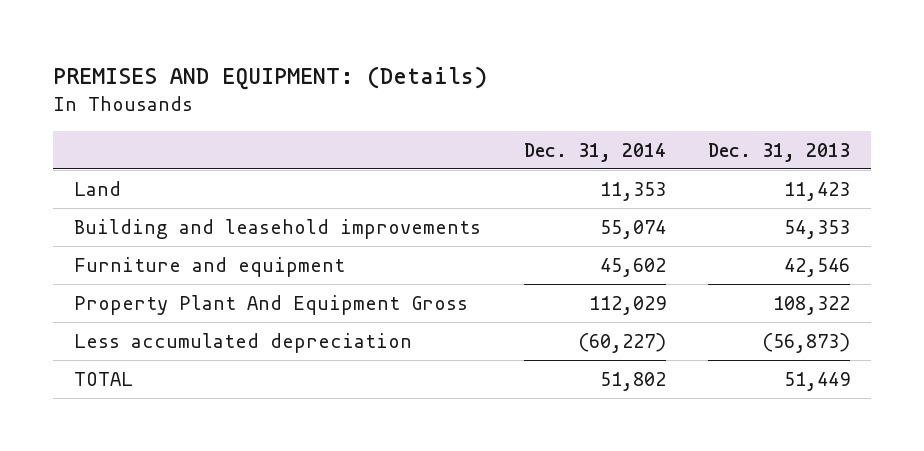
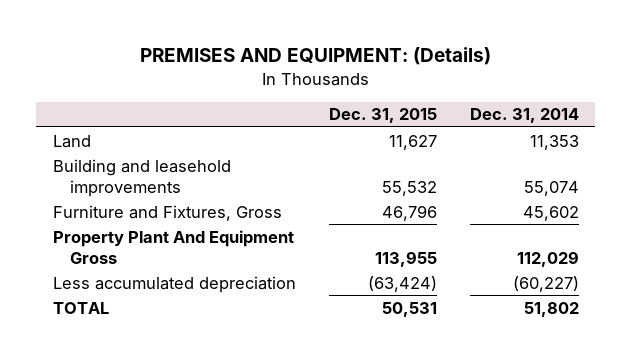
- | Dec. 31, 2014 | Dec. 31, 2013
+ | Dec. 31, 2015 | Dec. 31, 2014
- Furniture and equipment | 45,602 | 42,546
+ Furniture and Fixtures, Gross | 46,796 | 45,602

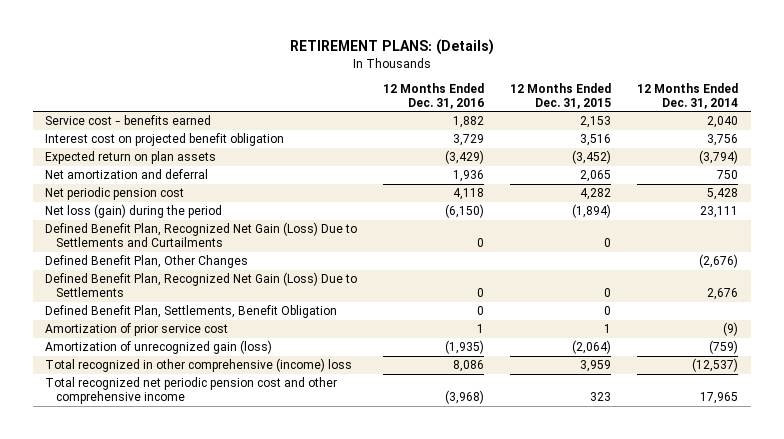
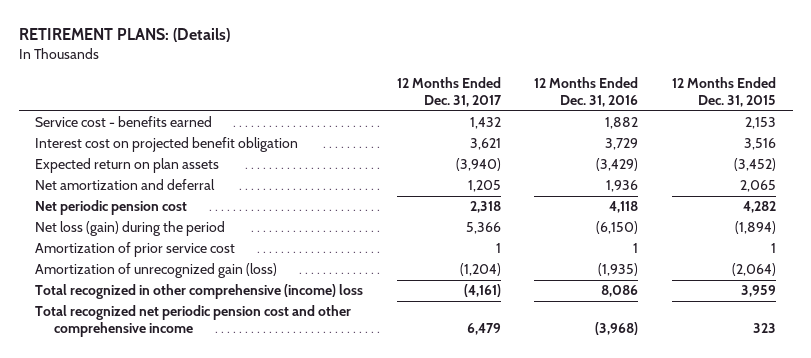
- | 12 Months Ended Dec. 31, 2016 | 12 Months Ended Dec. 31, 2015 | 12 Months Ended Dec. 31, 2014
+ | 12 Months Ended Dec. 31, 2017 | 12 Months Ended Dec. 31, 2016 | 12 Months Ended Dec. 31, 2015
- Defined Benefit Plan, Recognized Net Gain (Loss) Due to Settlements and Curtailments | 0 | 0 |
- Defined Benefit Plan, Other Changes | | | (2,676)
- Defined Benefit Plan, Recognized Net Gain (Loss) Due to Settlements | 0 | 0 | 2,676
- Defined Benefit Plan, Settlements, Benefit Obligation | 0 | 0 |

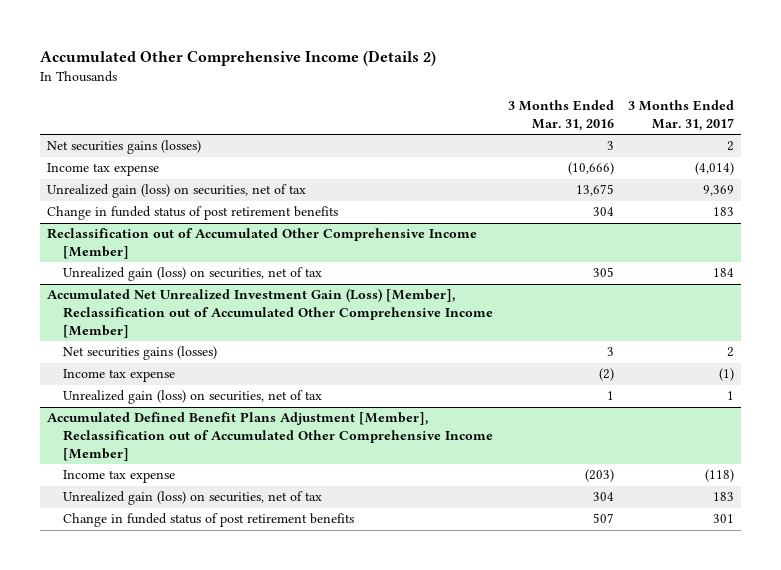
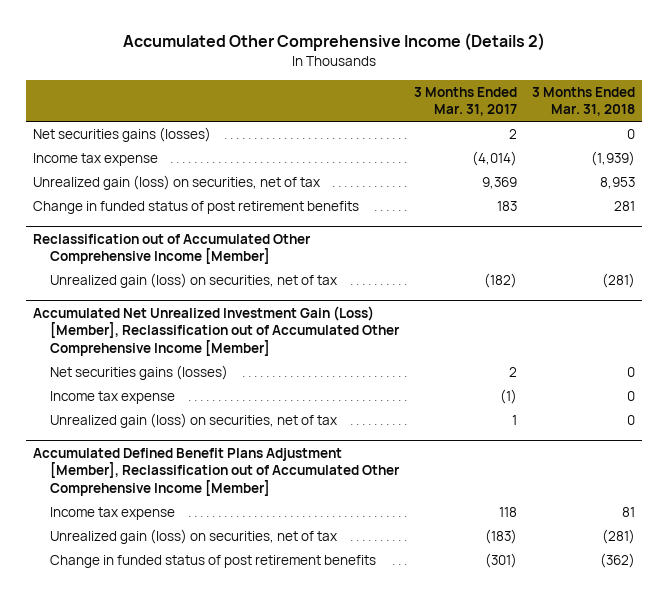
- | 3 Months Ended Mar. 31, 2016 | 3 Months Ended Mar. 31, 2017
+ | 3 Months Ended Mar. 31, 2017 | 3 Months Ended Mar. 31, 2018
@ Reclassification out of Accumulated Other Comprehensive Income [Member]
- Unrealized gain (loss) on securities, net of tax | 305 | 184
+ Unrealized gain (loss) on securities, net of tax | (182) | (281)
@ Accumulated Defined Benefit Plans Adjustment [Member], Reclassification out of Accumulated Other Comprehensive Income [Member]
- Income tax expense | (203) | (118)
- Unrealized gain (loss) on securities, net of tax | 304 | 183
- Change in funded status of post retirement benefits | 507 | 301
+ Income tax expense | 118 | 81
+ Unrealized gain (loss) on securities, net of tax | (183) | (281)
+ Change in funded status of post retirement benefits | (301) | (362)

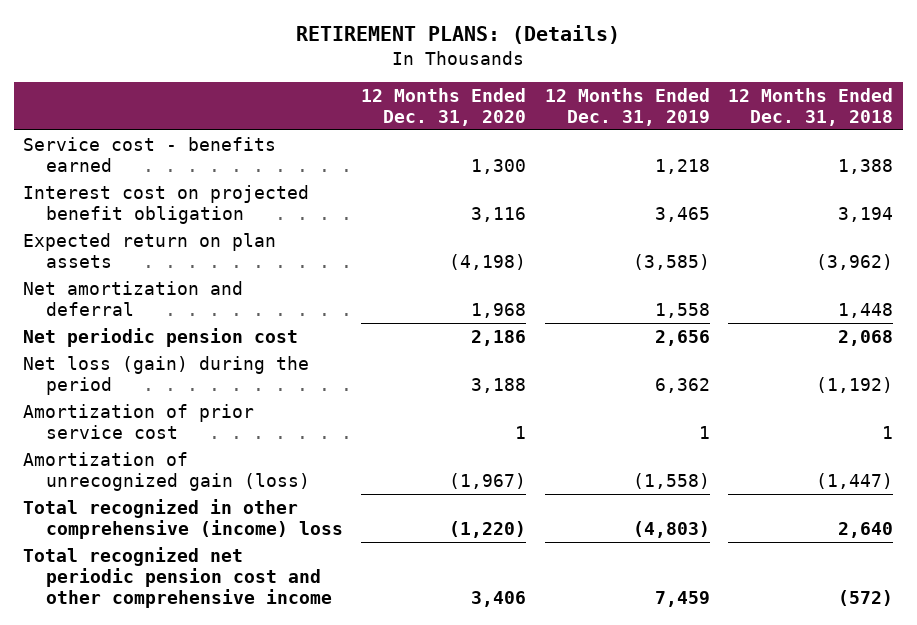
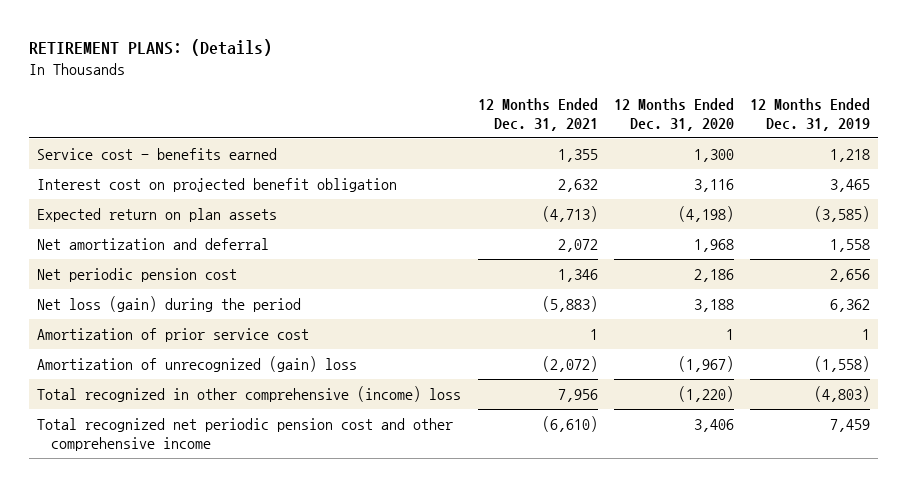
- | 12 Months Ended Dec. 31, 2020 | 12 Months Ended Dec. 31, 2019 | 12 Months Ended Dec. 31, 2018
+ | 12 Months Ended Dec. 31, 2021 | 12 Months Ended Dec. 31, 2020 | 12 Months Ended Dec. 31, 2019
- Amortization of unrecognized gain (loss) | (1,967) | (1,558) | (1,447)
+ Amortization of unrecognized (gain) loss | (2,072) | (1,967) | (1,558)

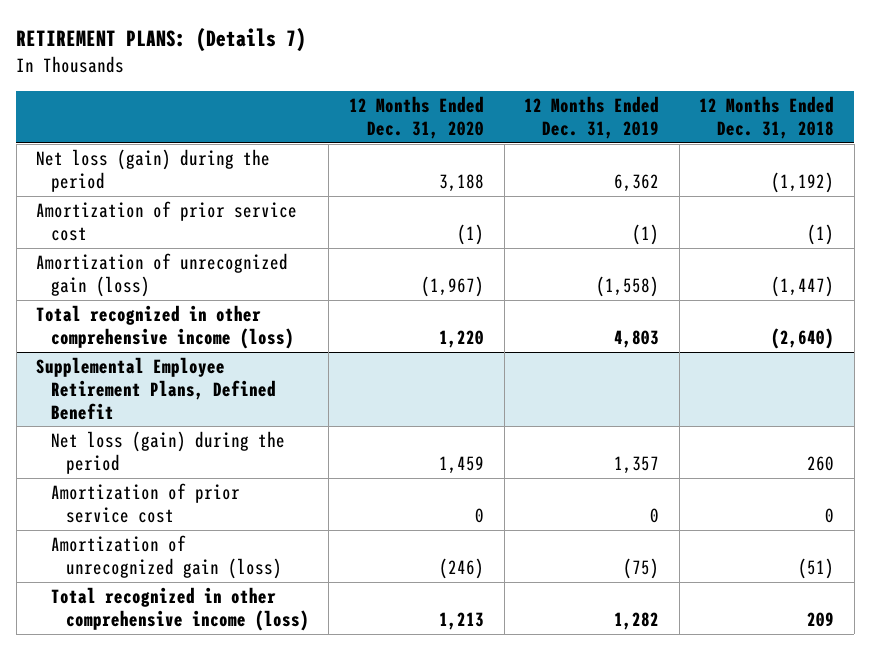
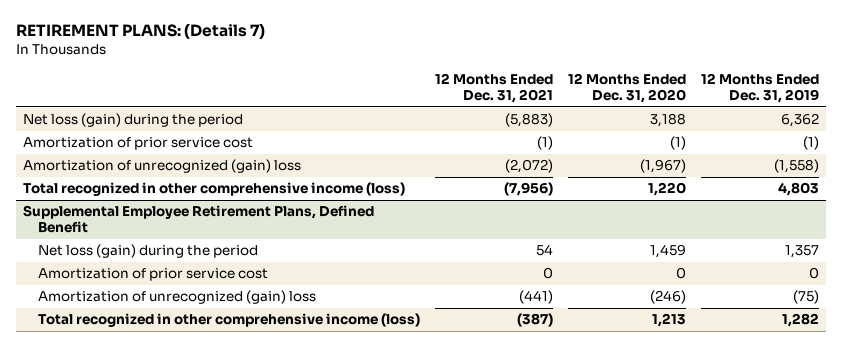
- | 12 Months Ended Dec. 31, 2020 | 12 Months Ended Dec. 31, 2019 | 12 Months Ended Dec. 31, 2018
+ | 12 Months Ended Dec. 31, 2021 | 12 Months Ended Dec. 31, 2020 | 12 Months Ended Dec. 31, 2019
- Amortization of unrecognized gain (loss) | (1,967) | (1,558) | (1,447)
+ Amortization of unrecognized (gain) loss | (2,072) | (1,967) | (1,558)
@ Supplemental Employee Retirement Plans, Defined Benefit
- Amortization of unrecognized gain (loss) | (246) | (75) | (51)
+ Amortization of unrecognized (gain) loss | (441) | (246) | (75)

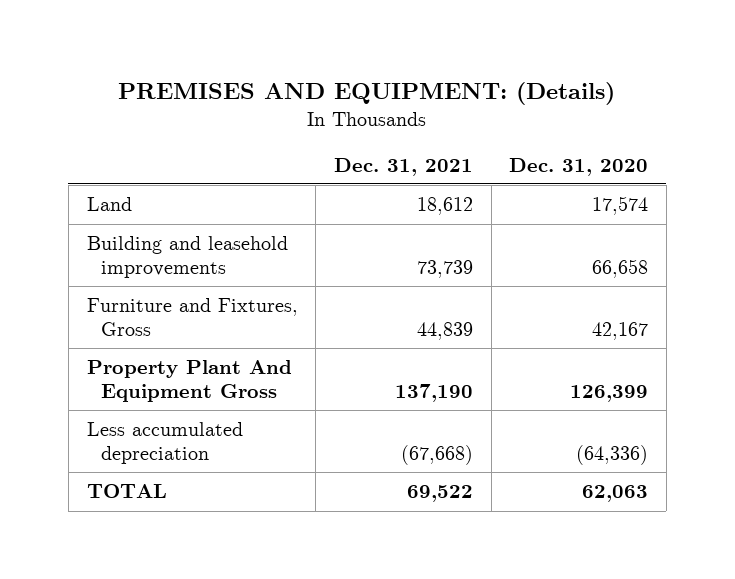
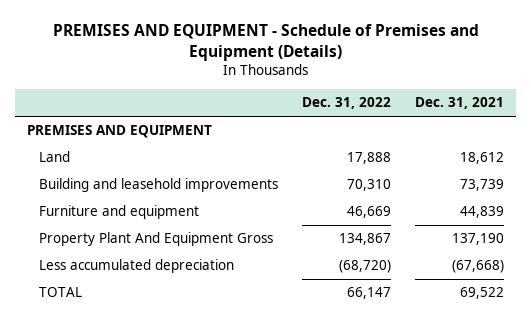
- PREMISES AND EQUIPMENT: (Details)
+ PREMISES AND EQUIPMENT - Schedule of Premises and Equipment (Details)
- | Dec. 31, 2021 | Dec. 31, 2020
+ | Dec. 31, 2022 | Dec. 31, 2021
+ PREMISES AND EQUIPMENT
- Furniture and Fixtures, Gross | 44,839 | 42,167
+ Furniture and equipment | 46,669 | 44,839

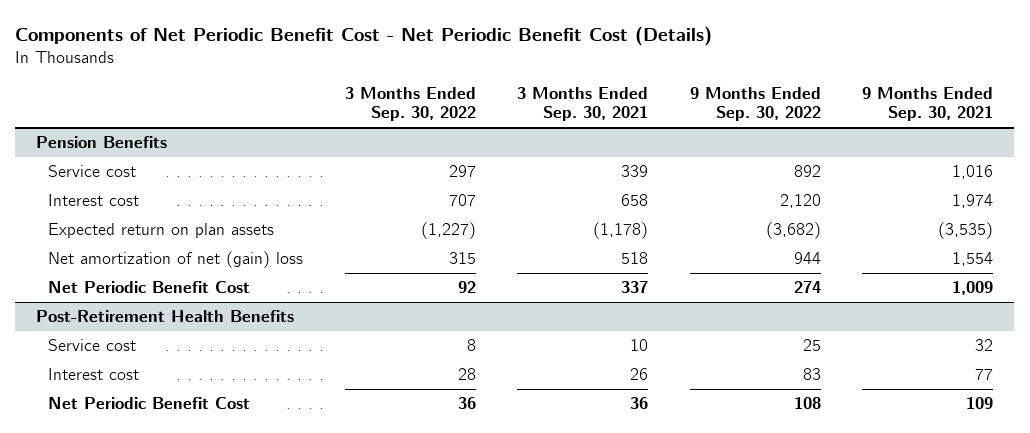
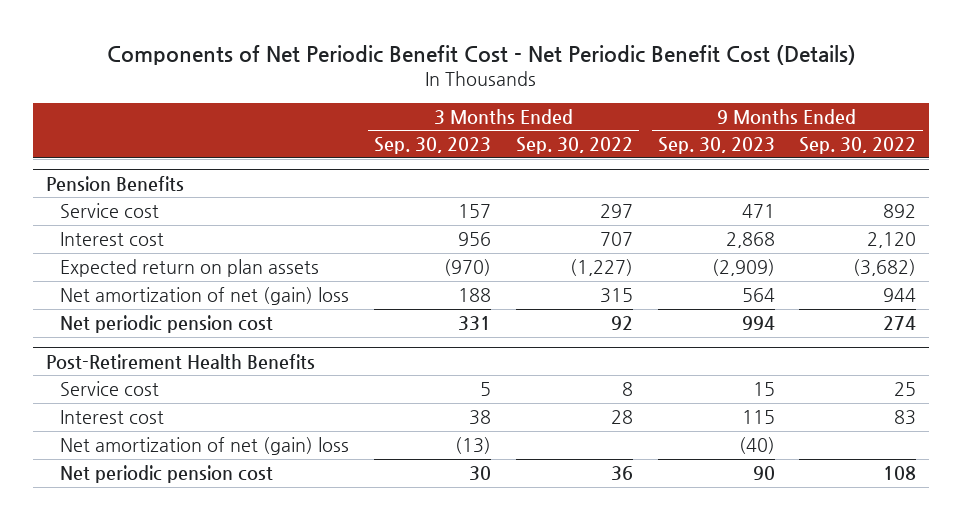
- | 3 Months Ended Sep. 30, 2022 | 3 Months Ended Sep. 30, 2021 | 9 Months Ended Sep. 30, 2022 | 9 Months Ended Sep. 30, 2021
+ | 3 Months Ended Sep. 30, 2023 | 3 Months Ended Sep. 30, 2022 | 9 Months Ended Sep. 30, 2023 | 9 Months Ended Sep. 30, 2022
@ Pension Benefits
- Net Periodic Benefit Cost | 92 | 337 | 274 | 1,009
+ Net periodic pension cost | 331 | 92 | 994 | 274
@ Post-Retirement Health Benefits
- Net Periodic Benefit Cost | 36 | 36 | 108 | 109
+ Net amortization of net (gain) loss | (13) | | (40) |
+ Net periodic pension cost | 30 | 36 | 90 | 108

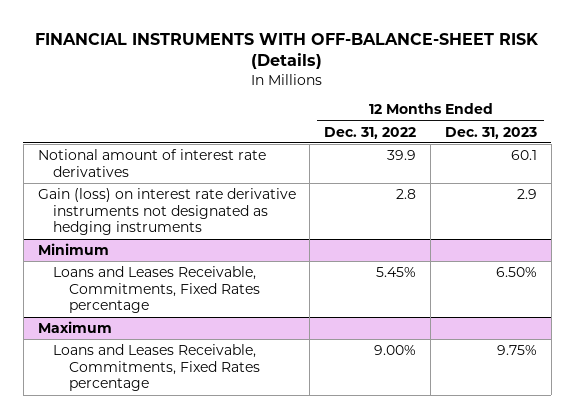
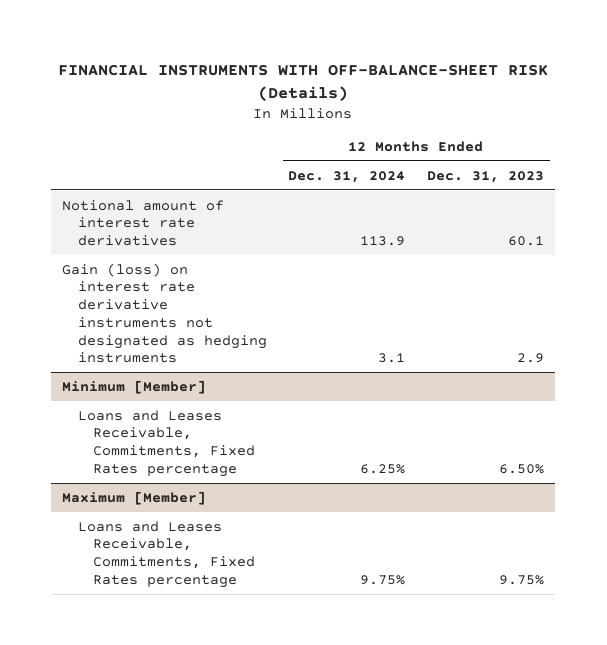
- | 12 Months Ended Dec. 31, 2022 | 12 Months Ended Dec. 31, 2023
+ | 12 Months Ended Dec. 31, 2024 | 12 Months Ended Dec. 31, 2023
- Minimum
+ Minimum [Member]
- Maximum
+ Maximum [Member]

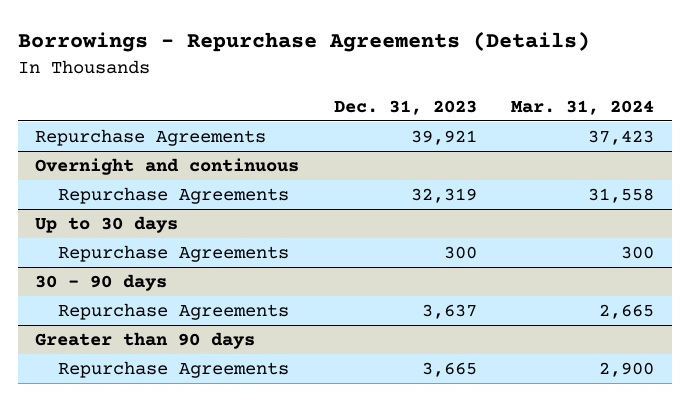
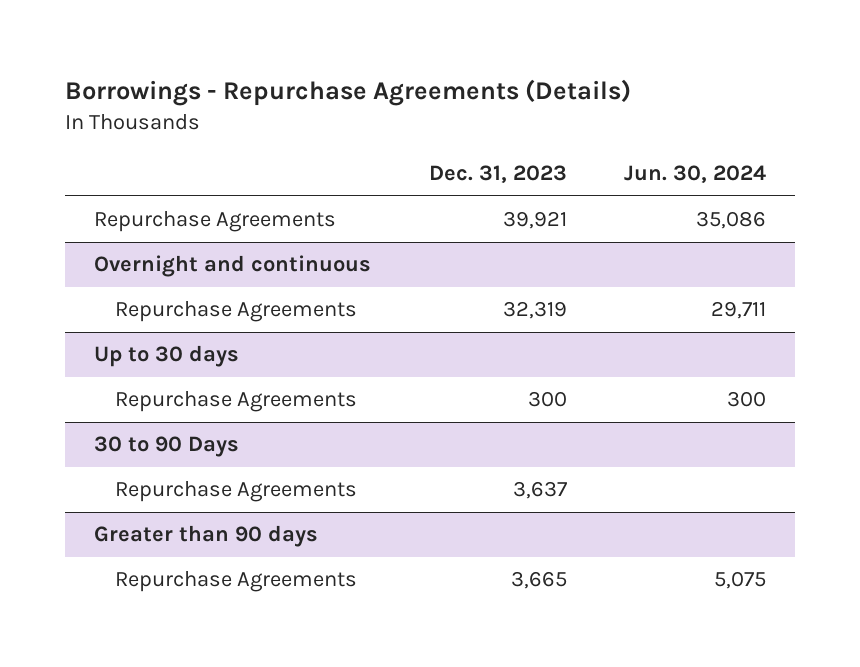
- | Dec. 31, 2023 | Mar. 31, 2024
+ | Dec. 31, 2023 | Jun. 30, 2024
- 30 - 90 days
+ 30 to 90 Days

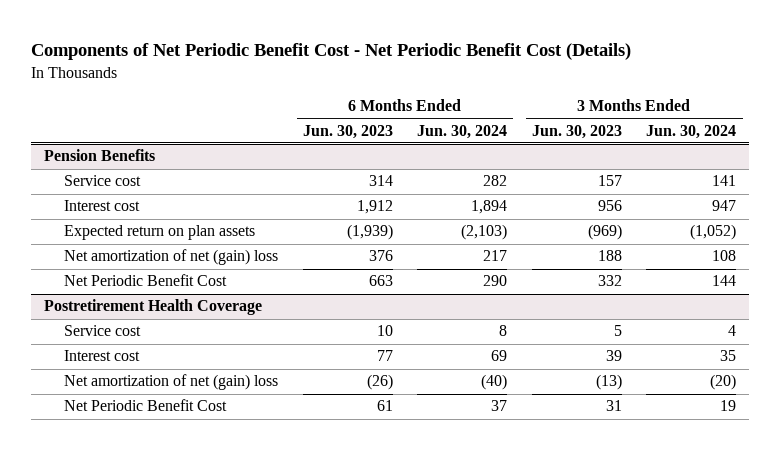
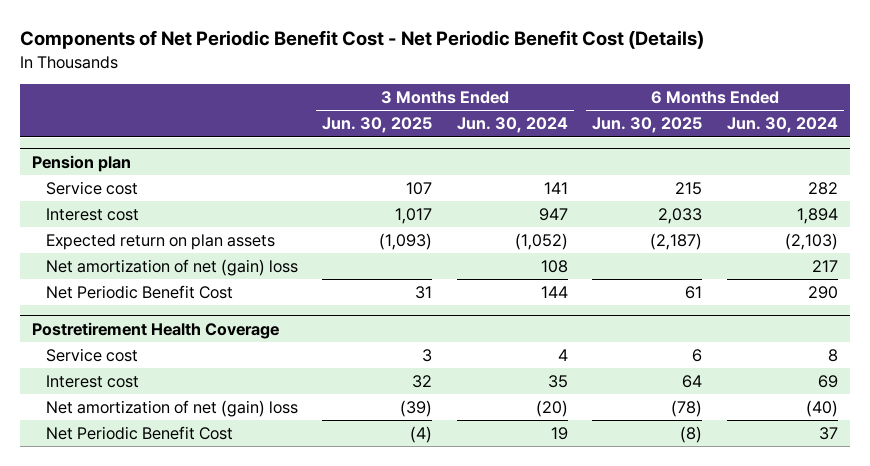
- | 6 Months Ended Jun. 30, 2023 | 6 Months Ended Jun. 30, 2024 | 3 Months Ended Jun. 30, 2023 | 3 Months Ended Jun. 30, 2024
+ | 3 Months Ended Jun. 30, 2025 | 3 Months Ended Jun. 30, 2024 | 6 Months Ended Jun. 30, 2025 | 6 Months Ended Jun. 30, 2024
- Pension Benefits
+ Pension plan

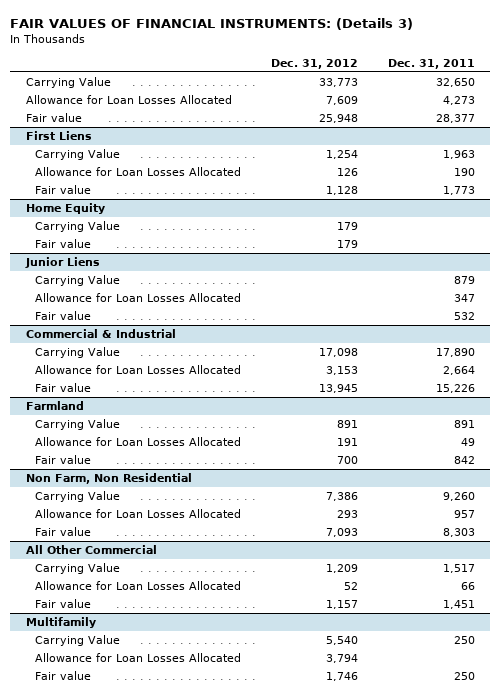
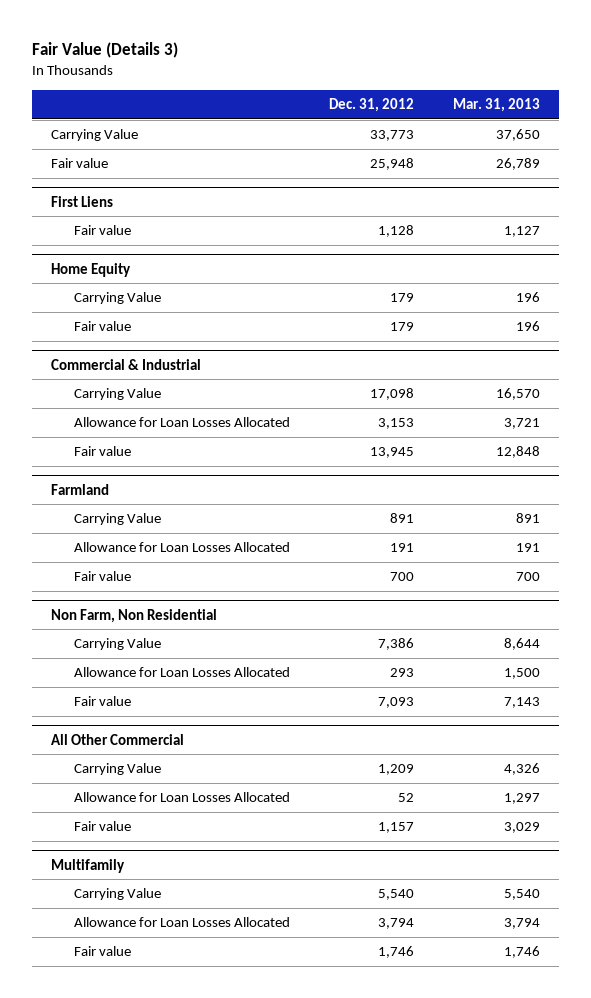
- FAIR VALUES OF FINANCIAL INSTRUMENTS: (Details 3)
+ Fair Value (Details 3)
- | Dec. 31, 2012 | Dec. 31, 2011
+ | Dec. 31, 2012 | Mar. 31, 2013
- Allowance for Loan Losses Allocated | 7,609 | 4,273
@ First Liens
- Carrying Value | 1,254 | 1,963
- Allowance for Loan Losses Allocated | 126 | 190
- Junior Liens
- Carrying Value | | 879
- Allowance for Loan Losses Allocated | | 347
- Fair value | | 532

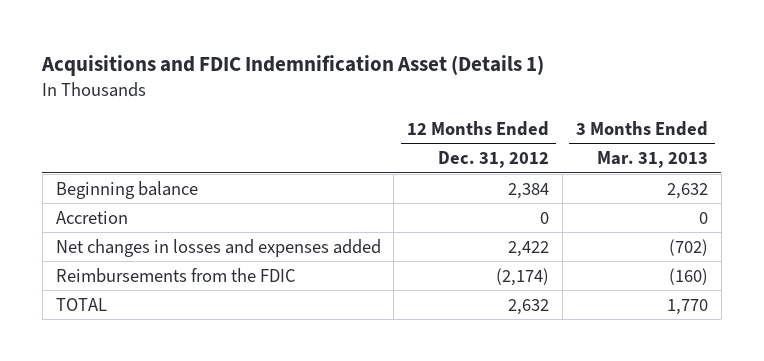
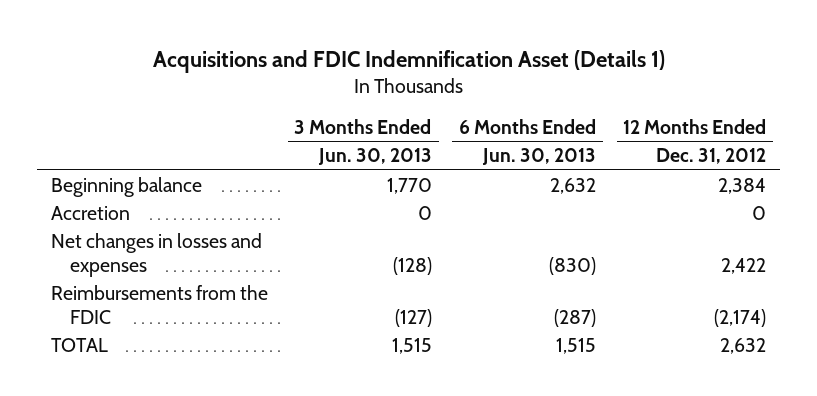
- | 12 Months Ended Dec. 31, 2012 | 3 Months Ended Mar. 31, 2013
+ | 3 Months Ended Jun. 30, 2013 | 6 Months Ended Jun. 30, 2013 | 12 Months Ended Dec. 31, 2012
- Net changes in losses and expenses added | 2,422 | (702)
+ Net changes in losses and expenses | (128) | (830) | 2,422

